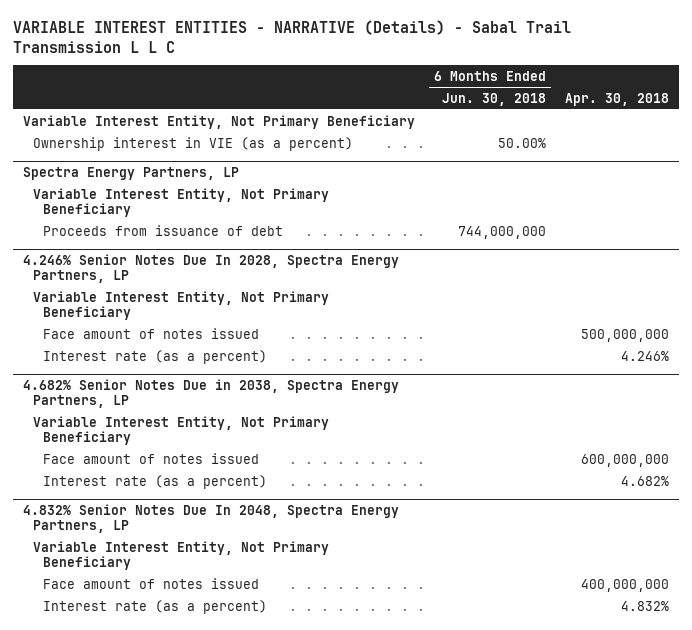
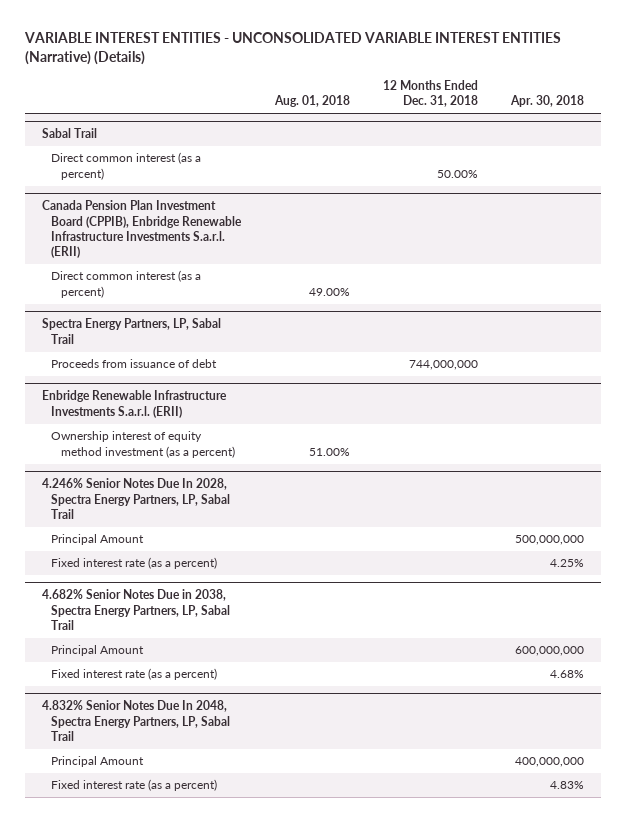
- VARIABLE INTEREST ENTITIES - NARRATIVE (Details) - Sabal Trail Transmission L L C
+ VARIABLE INTEREST ENTITIES - UNCONSOLIDATED VARIABLE INTEREST ENTITIES (Narrative) (Details)
- | 6 Months Ended Jun. 30, 2018 | Apr. 30, 2018
+ | Aug. 01, 2018 | 12 Months Ended Dec. 31, 2018 | Apr. 30, 2018
- Variable Interest Entity, Not Primary Beneficiary
- Ownership interest in VIE (as a percent) | 50.00% |
- Spectra Energy Partners, LP
- Variable Interest Entity, Not Primary Beneficiary
+ Sabal Trail
+ Direct common interest (as a percent) | | 50.00% |
+ Canada Pension Plan Investment Board (CPPIB), Enbridge Renewable Infrastructure Investments S.a.r.l. (ERII)
+ Direct common interest (as a percent) | 49.00% | |
+ Spectra Energy Partners, LP, Sabal Trail
- 4.246% Senior Notes Due In 2028, Spectra Energy Partners, LP
- Variable Interest Entity, Not Primary Beneficiary
- Face amount of notes issued | | 500,000,000
- Interest rate (as a percent) | | 4.246%
- 4.682% Senior Notes Due in 2038, Spectra Energy Partners, LP
- Variable Interest Entity, Not Primary Beneficiary
- Face amount of notes issued | | 600,000,000
- Interest rate (as a percent) | | 4.682%
- 4.832% Senior Notes Due In 2048, Spectra Energy Partners, LP
- Variable Interest Entity, Not Primary Beneficiary
- Face amount of notes issued | | 400,000,000
- Interest rate (as a percent) | | 4.832%
+ Enbridge Renewable Infrastructure Investments S.a.r.l. (ERII)
+ Ownership interest of equity method investment (as a percent) | 51.00% | |
+ 4.246% Senior Notes Due In 2028, Spectra Energy Partners, LP, Sabal Trail
+ Principal Amount | | | 500,000,000
+ Fixed interest rate (as a percent) | | | 4.25%
+ 4.682% Senior Notes Due in 2038, Spectra Energy Partners, LP, Sabal Trail
+ Principal Amount | | | 600,000,000
+ Fixed interest rate (as a percent) | | | 4.68%
+ 4.832% Senior Notes Due In 2048, Spectra Energy Partners, LP, Sabal Trail
+ Principal Amount | | | 400,000,000
+ Fixed interest rate (as a percent) | | | 4.83%

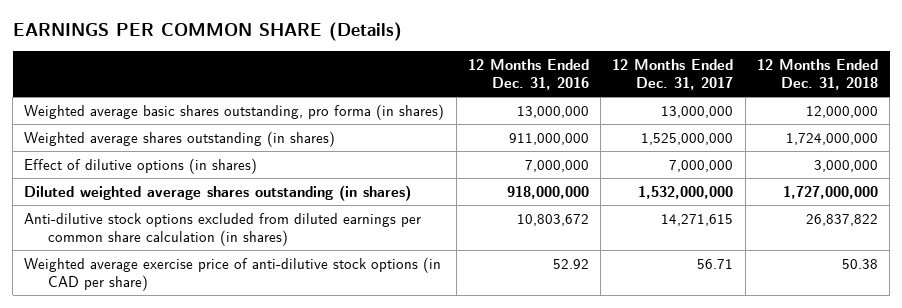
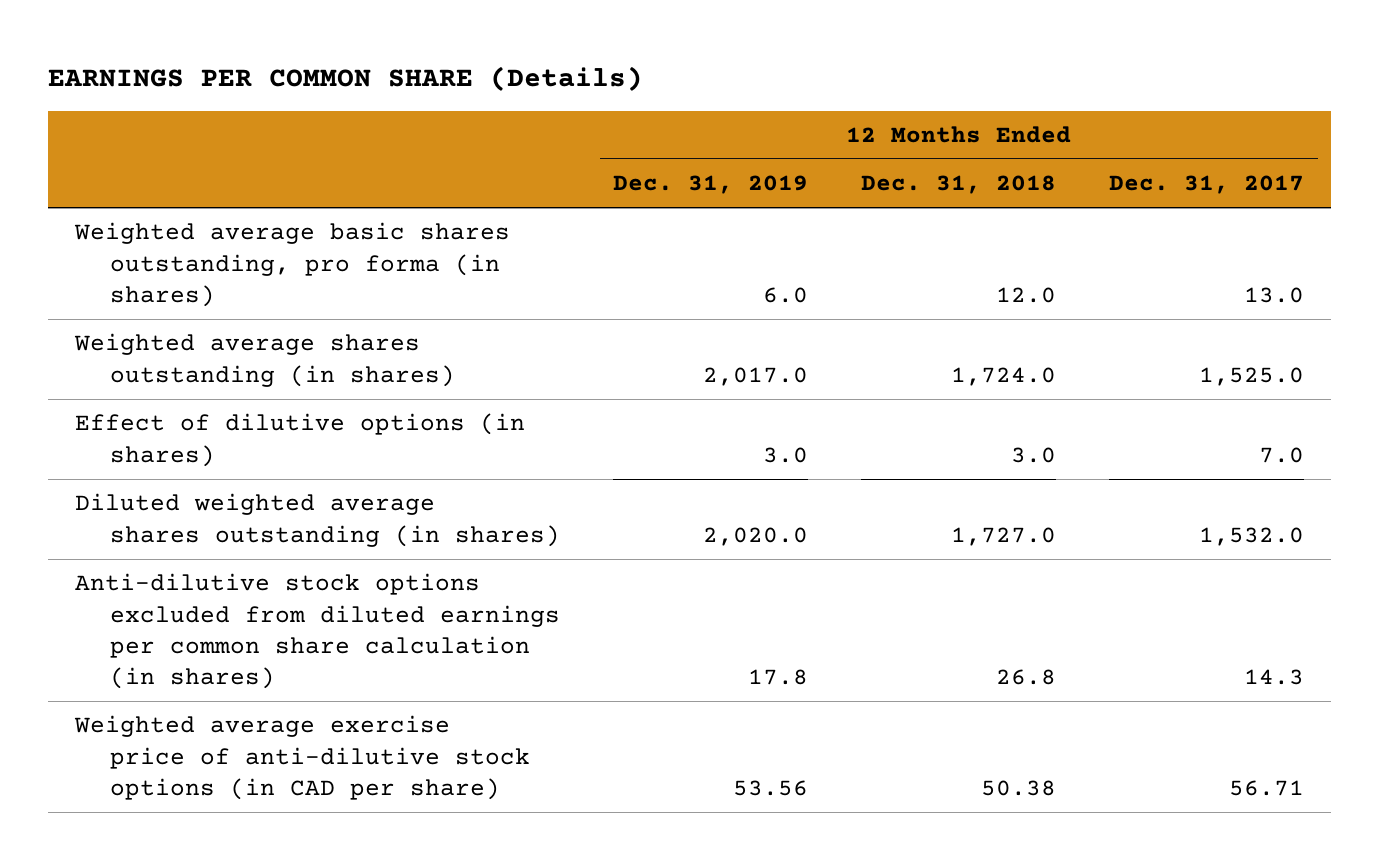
- | 12 Months Ended Dec. 31, 2016 | 12 Months Ended Dec. 31, 2017 | 12 Months Ended Dec. 31, 2018
+ | 12 Months Ended Dec. 31, 2019 | 12 Months Ended Dec. 31, 2018 | 12 Months Ended Dec. 31, 2017
- Weighted average basic shares outstanding, pro forma (in shares) | 13,000,000 | 13,000,000 | 12,000,000
- Weighted average shares outstanding (in shares) | 911,000,000 | 1,525,000,000 | 1,724,000,000
- Effect of dilutive options (in shares) | 7,000,000 | 7,000,000 | 3,000,000
- Diluted weighted average shares outstanding (in shares) | 918,000,000 | 1,532,000,000 | 1,727,000,000
- Anti-dilutive stock options excluded from diluted earnings per common share calculation (in shares) | 10,803,672 | 14,271,615 | 26,837,822
+ Weighted average basic shares outstanding, pro forma (in shares) | 6.0 | 12.0 | 13.0
+ Weighted average shares outstanding (in shares) | 2,017.0 | 1,724.0 | 1,525.0
+ Effect of dilutive options (in shares) | 3.0 | 3.0 | 7.0
+ Diluted weighted average shares outstanding (in shares) | 2,020.0 | 1,727.0 | 1,532.0
+ Anti-dilutive stock options excluded from diluted earnings per common share calculation (in shares) | 17.8 | 26.8 | 14.3

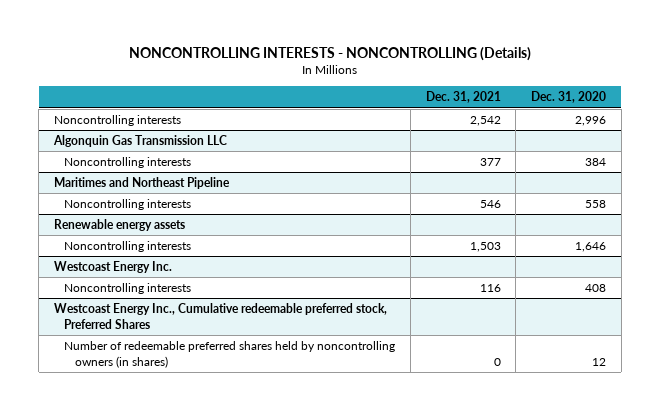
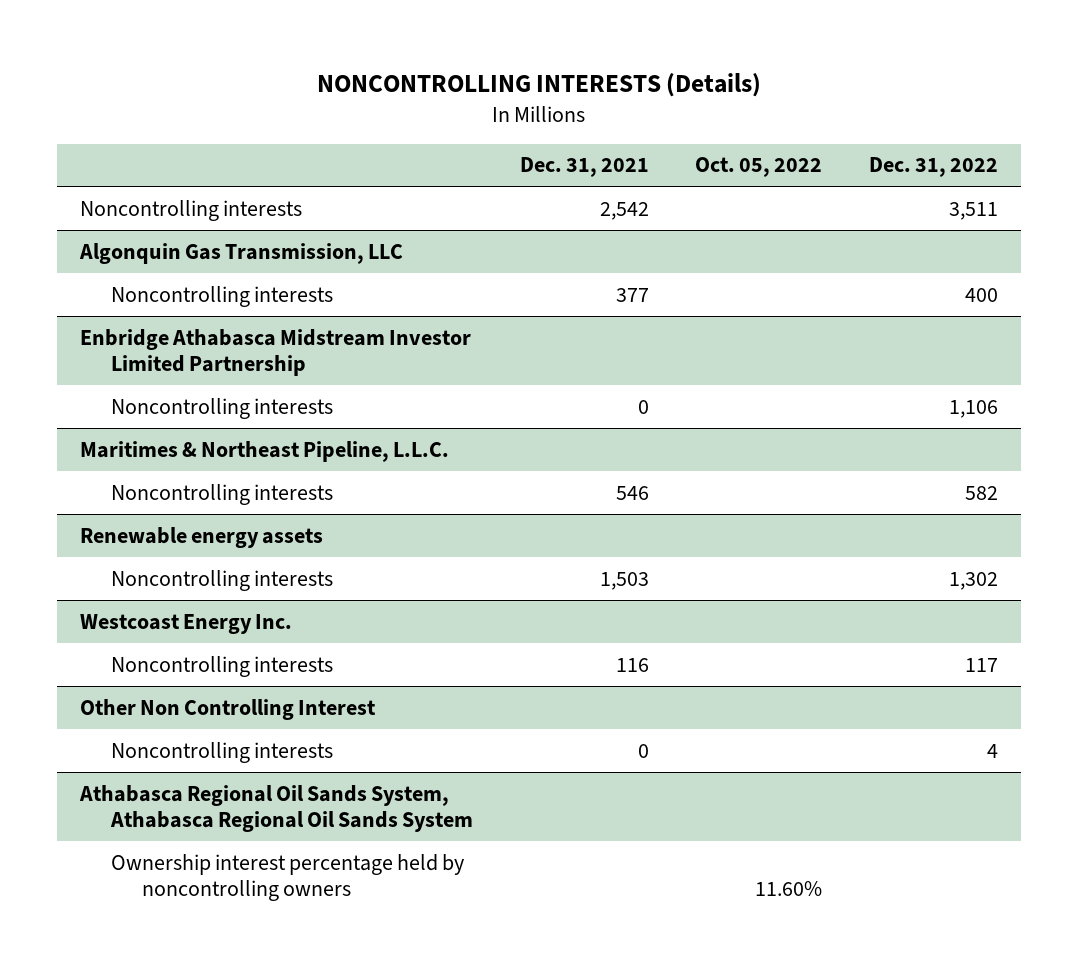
- NONCONTROLLING INTERESTS - NONCONTROLLING (Details)
+ NONCONTROLLING INTERESTS (Details)
- | Dec. 31, 2021 | Dec. 31, 2020
+ | Dec. 31, 2021 | Oct. 05, 2022 | Dec. 31, 2022
- Algonquin Gas Transmission LLC
+ Algonquin Gas Transmission, LLC
- Maritimes and Northeast Pipeline
+ Enbridge Athabasca Midstream Investor Limited Partnership
+ Noncontrolling interests | 0 | | 1,106
+ Maritimes & Northeast Pipeline, L.L.C.
- Westcoast Energy Inc., Cumulative redeemable preferred stock, Preferred Shares
- Number of redeemable preferred shares held by noncontrolling owners (in shares) | 0 | 12
+ Other Non Controlling Interest
+ Noncontrolling interests | 0 | | 4
+ Athabasca Regional Oil Sands System, Athabasca Regional Oil Sands System
+ Ownership interest percentage held by noncontrolling owners | | 11.60% |

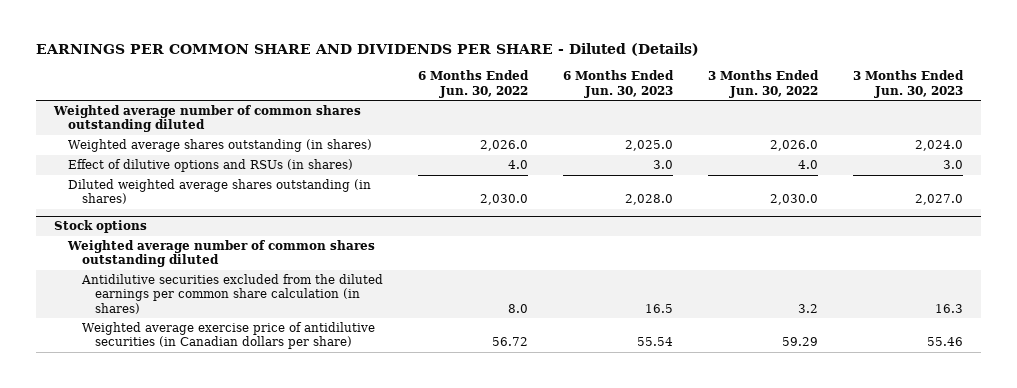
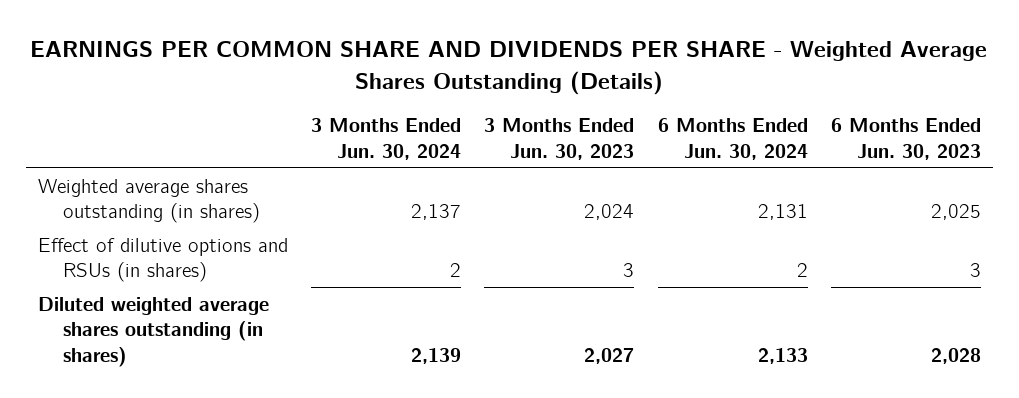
- EARNINGS PER COMMON SHARE AND DIVIDENDS PER SHARE - Diluted (Details)
+ EARNINGS PER COMMON SHARE AND DIVIDENDS PER SHARE - Weighted Average Shares Outstanding (Details)
- | 6 Months Ended Jun. 30, 2022 | 6 Months Ended Jun. 30, 2023 | 3 Months Ended Jun. 30, 2022 | 3 Months Ended Jun. 30, 2023
+ | 3 Months Ended Jun. 30, 2024 | 3 Months Ended Jun. 30, 2023 | 6 Months Ended Jun. 30, 2024 | 6 Months Ended Jun. 30, 2023
- Weighted average number of common shares outstanding diluted
- Weighted average shares outstanding (in shares) | 2,026.0 | 2,025.0 | 2,026.0 | 2,024.0
- Effect of dilutive options and RSUs (in shares) | 4.0 | 3.0 | 4.0 | 3.0
- Diluted weighted average shares outstanding (in shares) | 2,030.0 | 2,028.0 | 2,030.0 | 2,027.0
- Stock options
- Weighted average number of common shares outstanding diluted
- Antidilutive securities excluded from the diluted earnings per common share calculation (in shares) | 8.0 | 16.5 | 3.2 | 16.3
- Weighted average exercise price of antidilutive securities (in Canadian dollars per share) | 56.72 | 55.54 | 59.29 | 55.46
+ Weighted average shares outstanding (in shares) | 2,137 | 2,024 | 2,131 | 2,025
+ Effect of dilutive options and RSUs (in shares) | 2 | 3 | 2 | 3
+ Diluted weighted average shares outstanding (in shares) | 2,139 | 2,027 | 2,133 | 2,028

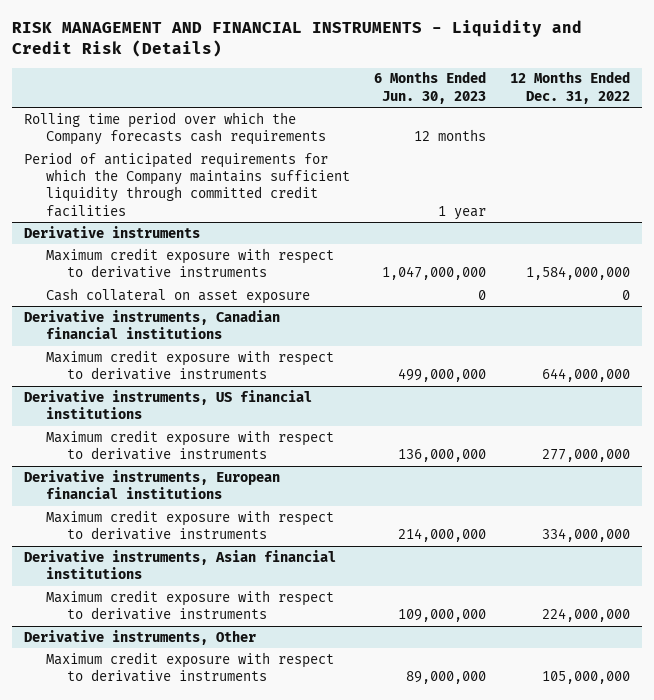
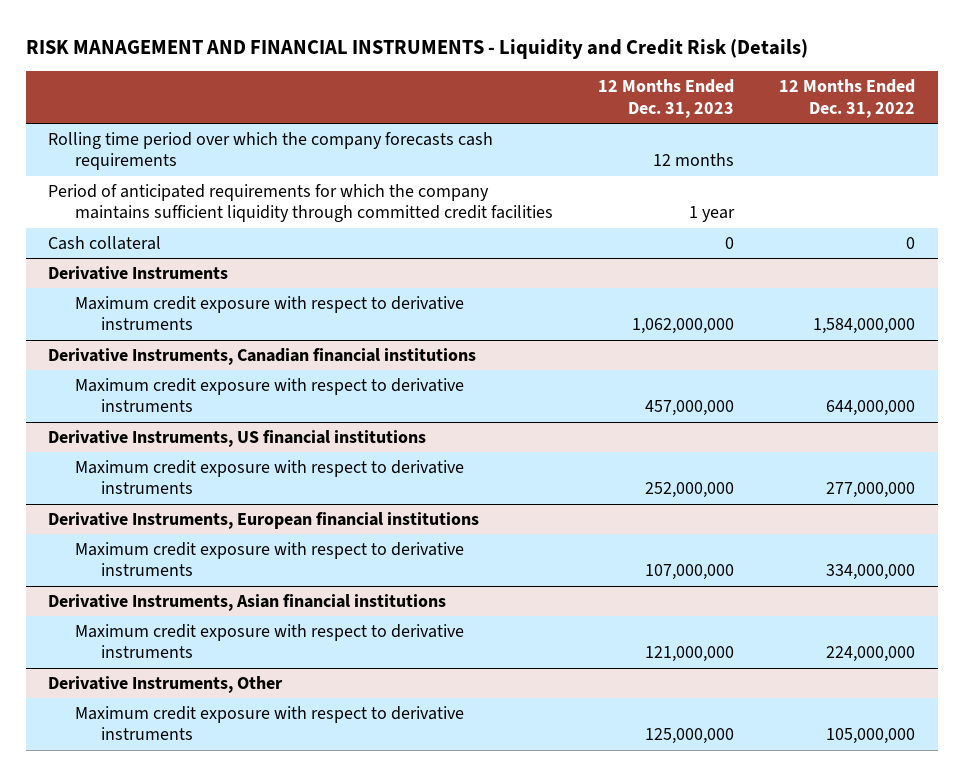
- | 6 Months Ended Jun. 30, 2023 | 12 Months Ended Dec. 31, 2022
+ | 12 Months Ended Dec. 31, 2023 | 12 Months Ended Dec. 31, 2022
- Rolling time period over which the Company forecasts cash requirements | 12 months |
- Period of anticipated requirements for which the Company maintains sufficient liquidity through committed credit facilities | 1 year |
- Derivative instruments
+ Rolling time period over which the company forecasts cash requirements | 12 months |
+ Period of anticipated requirements for which the company maintains sufficient liquidity through committed credit facilities | 1 year |
+ Cash collateral | 0 | 0
+ Derivative Instruments
- Cash collateral on asset exposure | 0 | 0
- Derivative instruments, Canadian financial institutions
+ Derivative Instruments, Canadian financial institutions
- Derivative instruments, US financial institutions
+ Derivative Instruments, US financial institutions
- Derivative instruments, European financial institutions
+ Derivative Instruments, European financial institutions
- Derivative instruments, Asian financial institutions
+ Derivative Instruments, Asian financial institutions
- Derivative instruments, Other
+ Derivative Instruments, Other

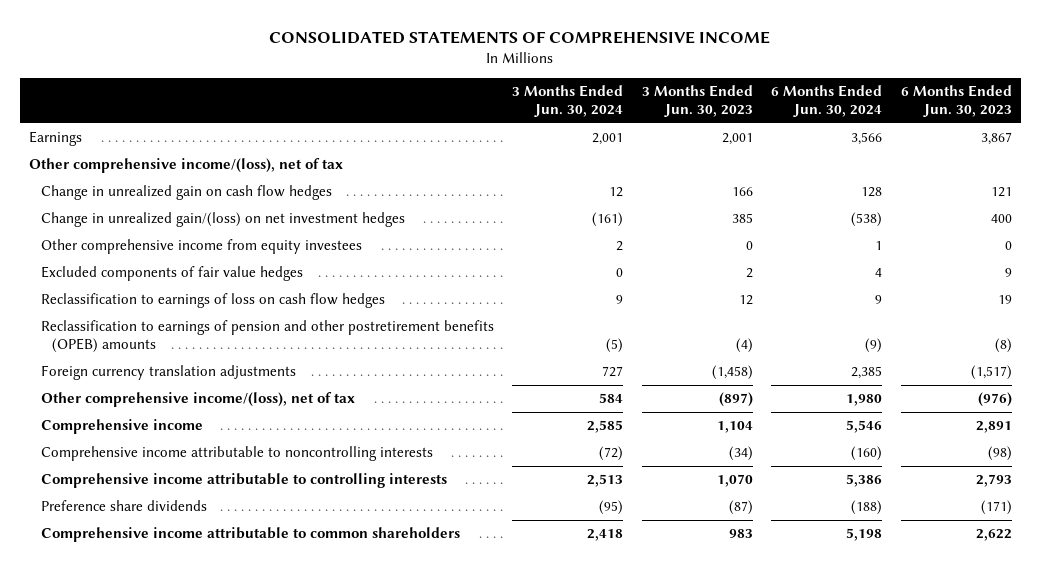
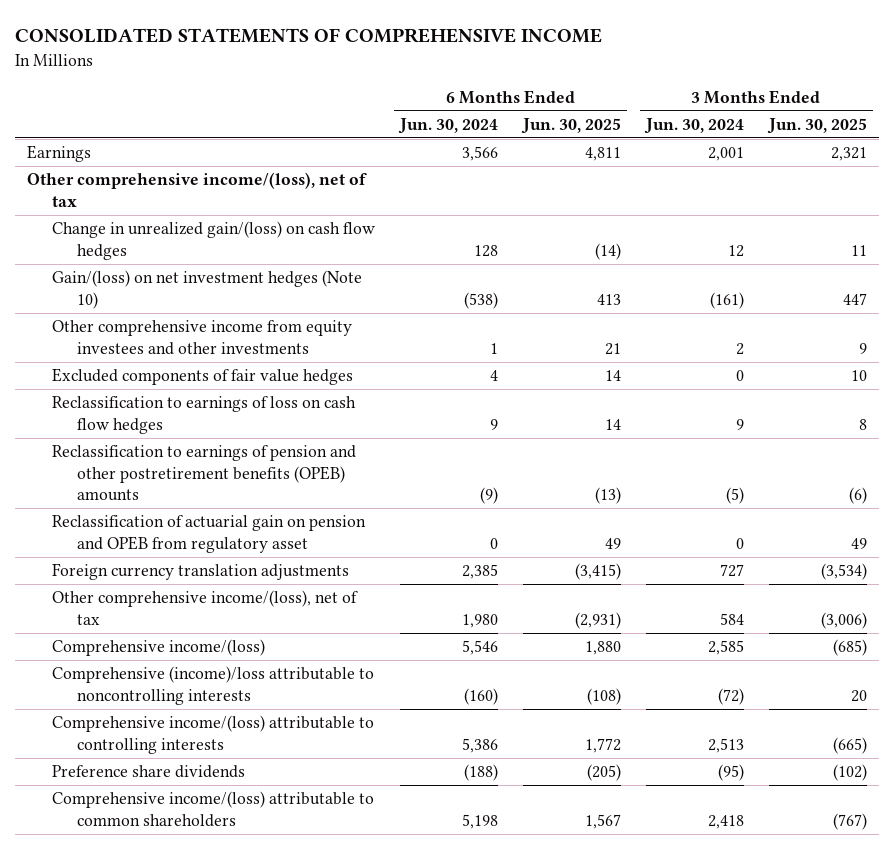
- | 3 Months Ended Jun. 30, 2024 | 3 Months Ended Jun. 30, 2023 | 6 Months Ended Jun. 30, 2024 | 6 Months Ended Jun. 30, 2023
+ | 6 Months Ended Jun. 30, 2024 | 6 Months Ended Jun. 30, 2025 | 3 Months Ended Jun. 30, 2024 | 3 Months Ended Jun. 30, 2025
- Change in unrealized gain on cash flow hedges | 12 | 166 | 128 | 121
- Change in unrealized gain/(loss) on net investment hedges | (161) | 385 | (538) | 400
- Other comprehensive income from equity investees | 2 | 0 | 1 | 0
+ Change in unrealized gain/(loss) on cash flow hedges | 128 | (14) | 12 | 11
+ Gain/(loss) on net investment hedges (Note 10) | (538) | 413 | (161) | 447
+ Other comprehensive income from equity investees and other investments | 1 | 21 | 2 | 9
+ Reclassification of actuarial gain on pension and OPEB from regulatory asset | 0 | 49 | 0 | 49
- Comprehensive income | 2,585 | 1,104 | 5,546 | 2,891
- Comprehensive income attributable to noncontrolling interests | (72) | (34) | (160) | (98)
- Comprehensive income attributable to controlling interests | 2,513 | 1,070 | 5,386 | 2,793
+ Comprehensive income/(loss) | 5,546 | 1,880 | 2,585 | (685)
+ Comprehensive (income)/loss attributable to noncontrolling interests | (160) | (108) | (72) | 20
+ Comprehensive income/(loss) attributable to controlling interests | 5,386 | 1,772 | 2,513 | (665)
- Comprehensive income attributable to common shareholders | 2,418 | 983 | 5,198 | 2,622
+ Comprehensive income/(loss) attributable to common shareholders | 5,198 | 1,567 | 2,418 | (767)

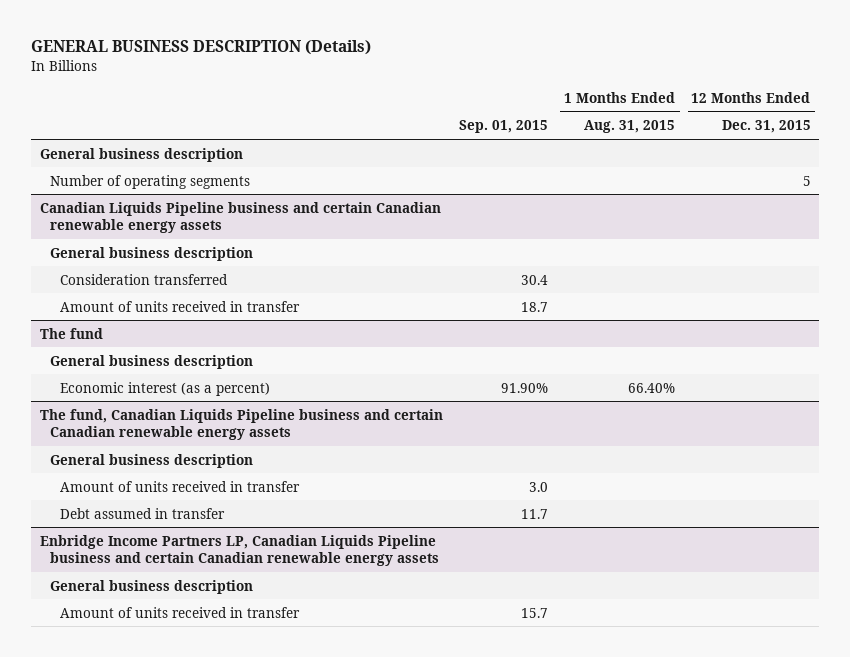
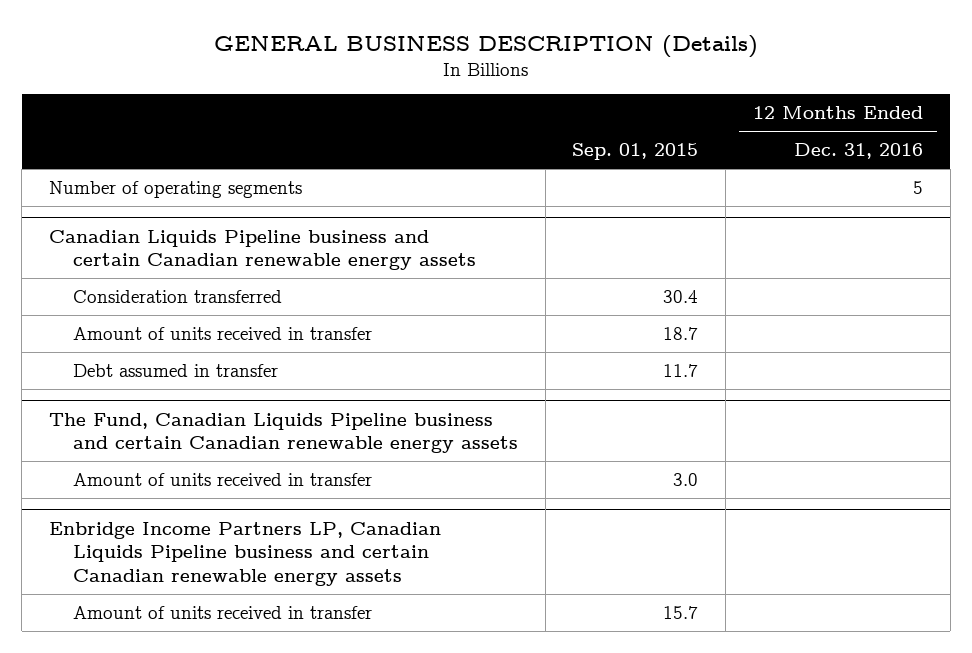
- | Sep. 01, 2015 | 1 Months Ended Aug. 31, 2015 | 12 Months Ended Dec. 31, 2015
+ | Sep. 01, 2015 | 12 Months Ended Dec. 31, 2016
- General business description
@ Canadian Liquids Pipeline business and certain Canadian renewable energy assets
- General business description
- The fund
- General business description
- Economic interest (as a percent) | 91.90% | 66.40% |
- The fund, Canadian Liquids Pipeline business and certain Canadian renewable energy assets
- General business description
- Amount of units received in transfer | 3.0 | |
+ The Fund, Canadian Liquids Pipeline business and certain Canadian renewable energy assets
+ Amount of units received in transfer | 3.0 |
@ Enbridge Income Partners LP, Canadian Liquids Pipeline business and certain Canadian renewable energy assets
- General business description

